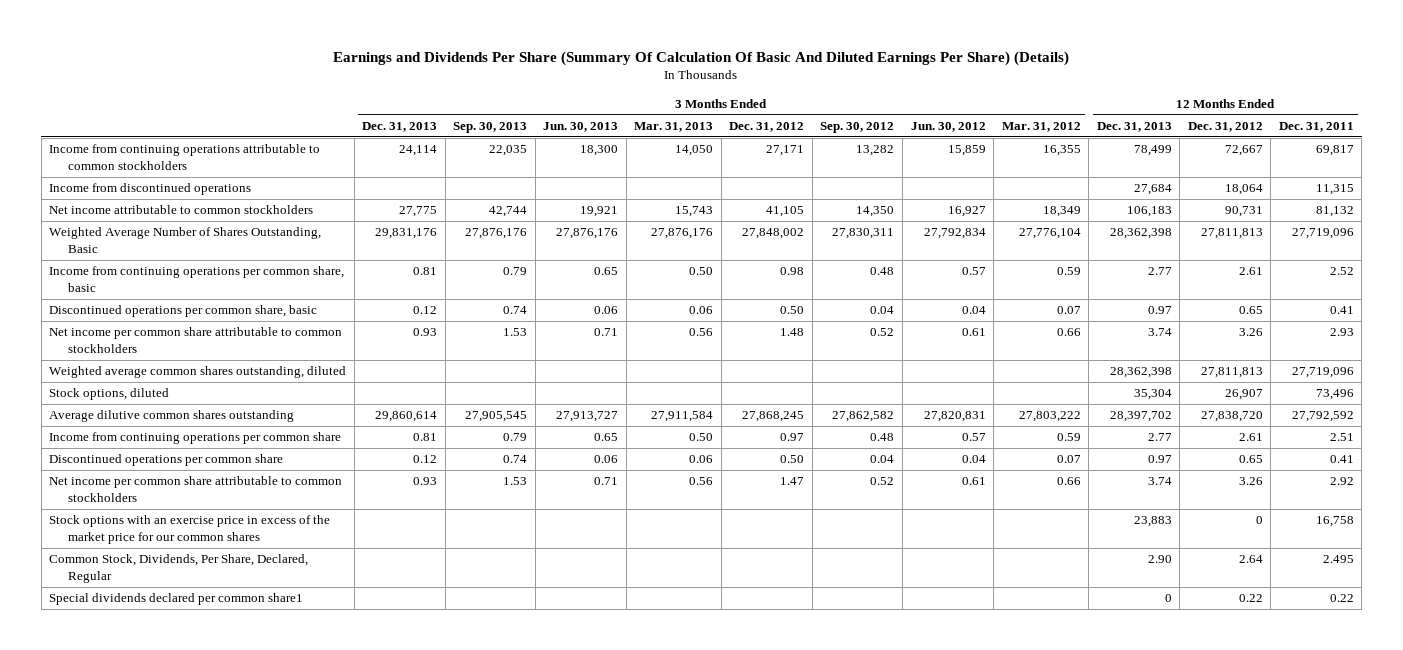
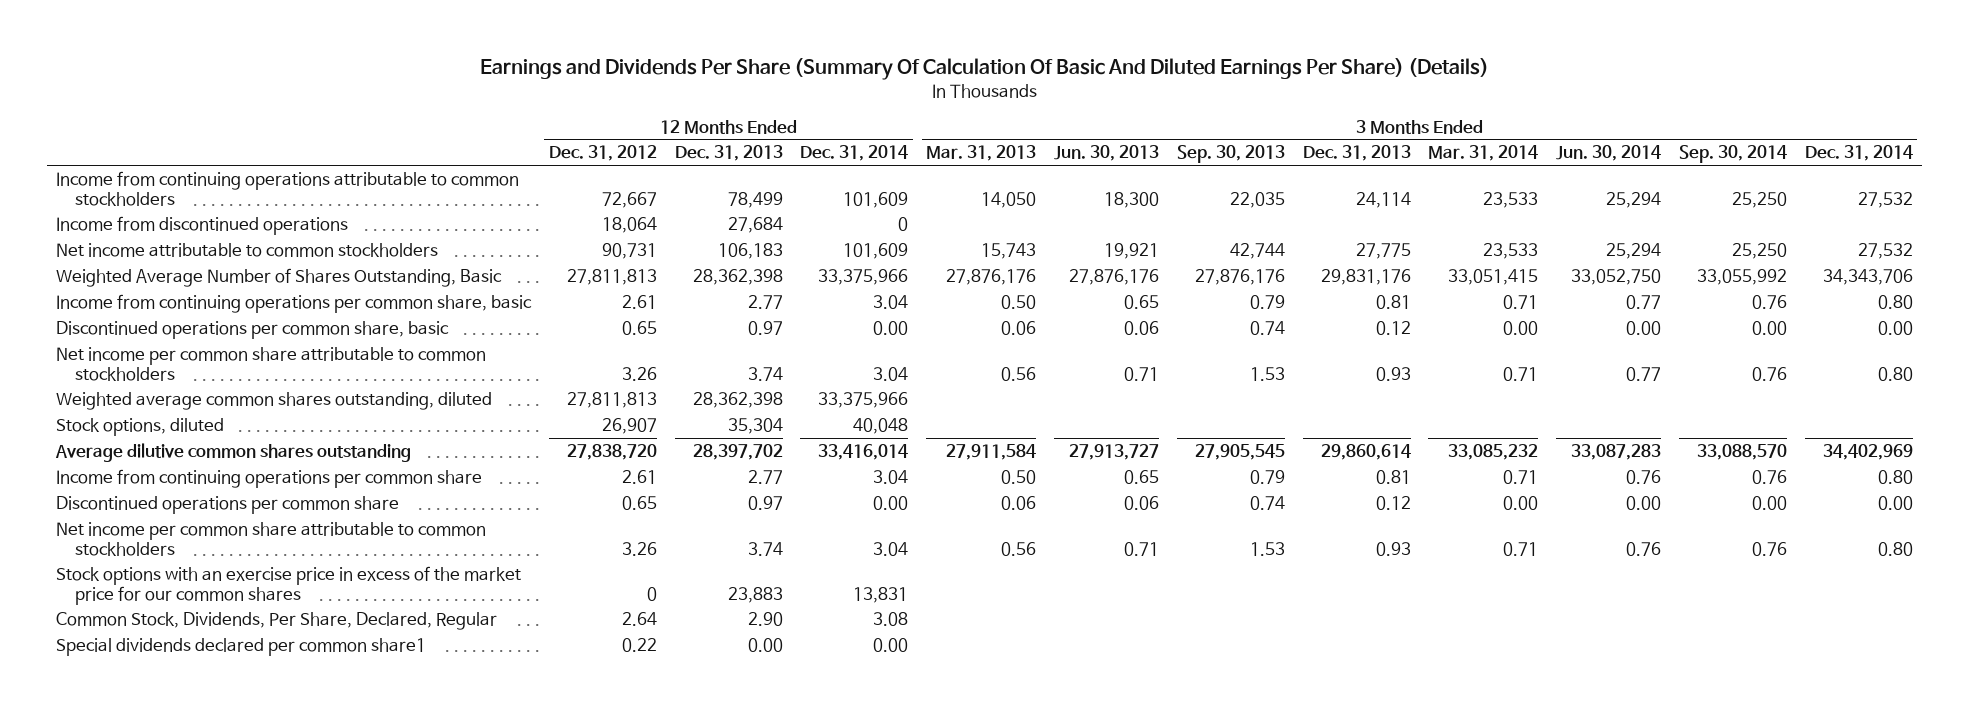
- | 3 Months Ended Dec. 31, 2013 | 3 Months Ended Sep. 30, 2013 | 3 Months Ended Jun. 30, 2013 | 3 Months Ended Mar. 31, 2013 | 3 Months Ended Dec. 31, 2012 | 3 Months Ended Sep. 30, 2012 | 3 Months Ended Jun. 30, 2012 | 3 Months Ended Mar. 31, 2012 | 12 Months Ended Dec. 31, 2013 | 12 Months Ended Dec. 31, 2012 | 12 Months Ended Dec. 31, 2011
+ | 12 Months Ended Dec. 31, 2012 | 12 Months Ended Dec. 31, 2013 | 12 Months Ended Dec. 31, 2014 | 3 Months Ended Mar. 31, 2013 | 3 Months Ended Jun. 30, 2013 | 3 Months Ended Sep. 30, 2013 | 3 Months Ended Dec. 31, 2013 | 3 Months Ended Mar. 31, 2014 | 3 Months Ended Jun. 30, 2014 | 3 Months Ended Sep. 30, 2014 | 3 Months Ended Dec. 31, 2014
- Special dividends declared per common share1 | | | | | | | | | 0 | 0.22 | 0.22
+ Special dividends declared per common share1 | 0.22 | 0.00 | 0.00 | | | | | | | |

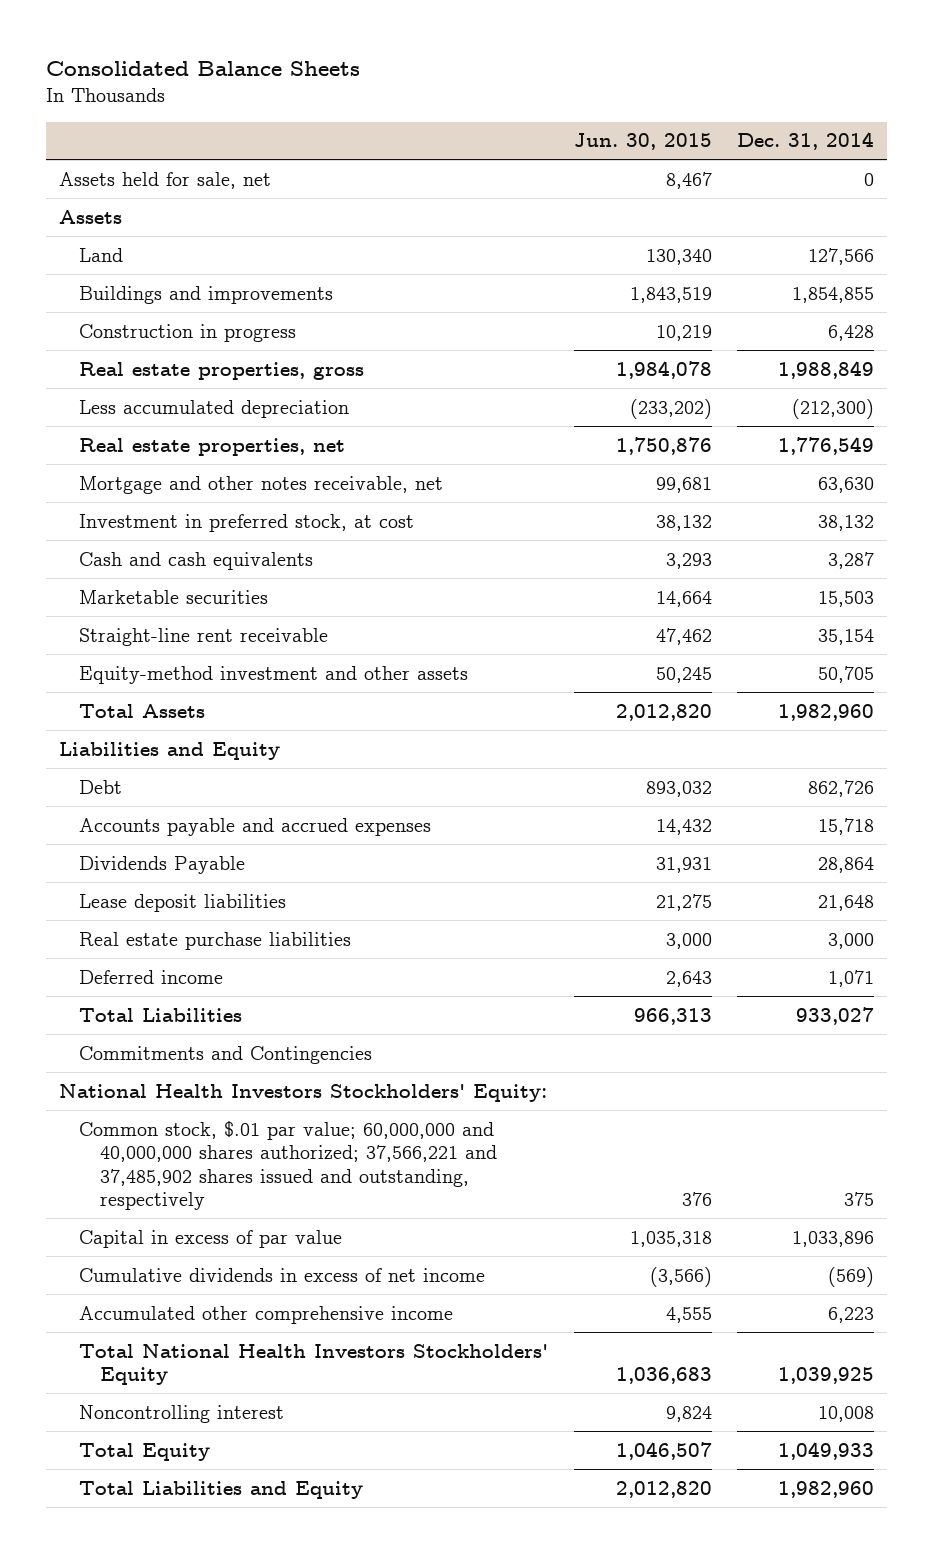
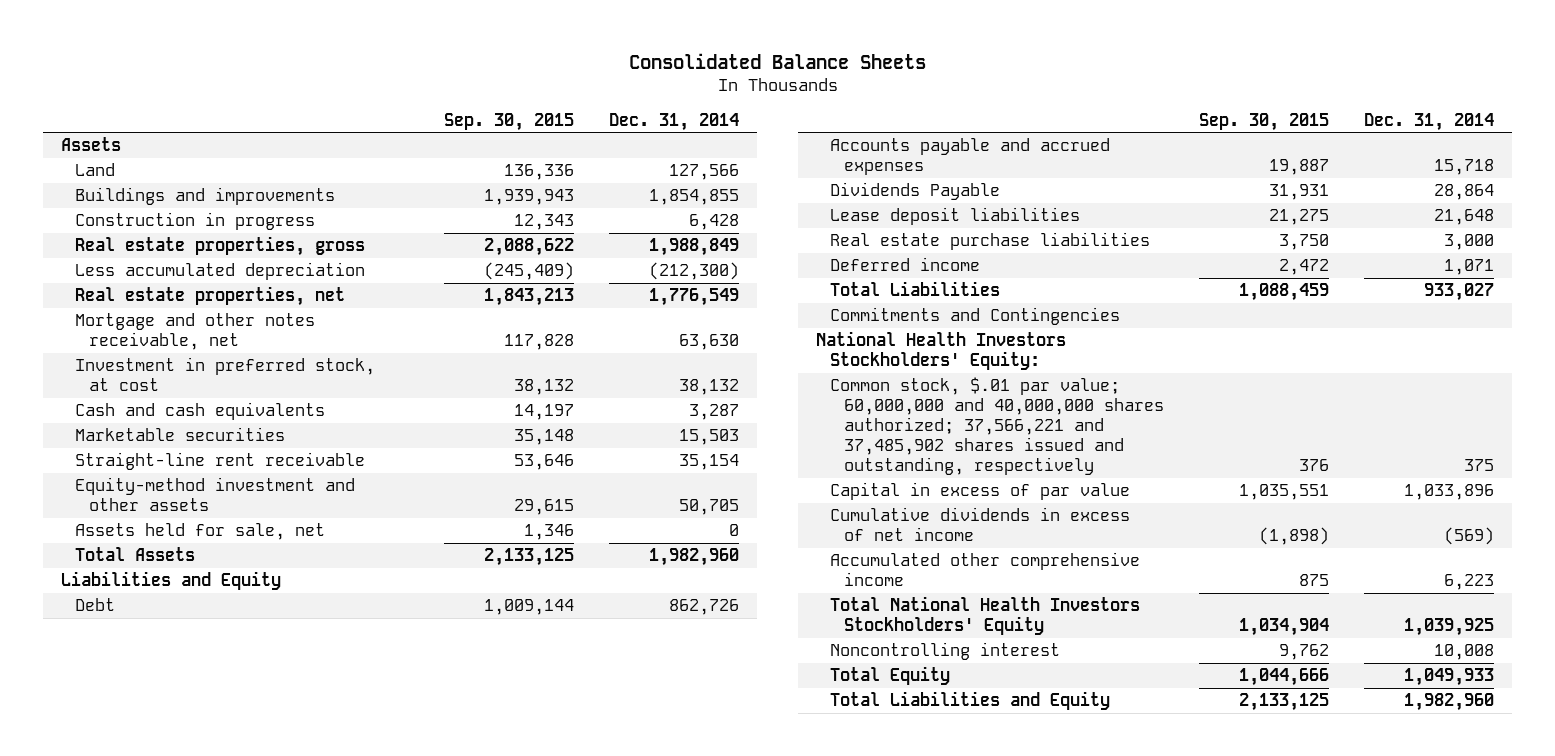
- | Jun. 30, 2015 | Dec. 31, 2014
+ | Sep. 30, 2015 | Dec. 31, 2014
moved down: Assets held for sale, net | 1,346 | 0

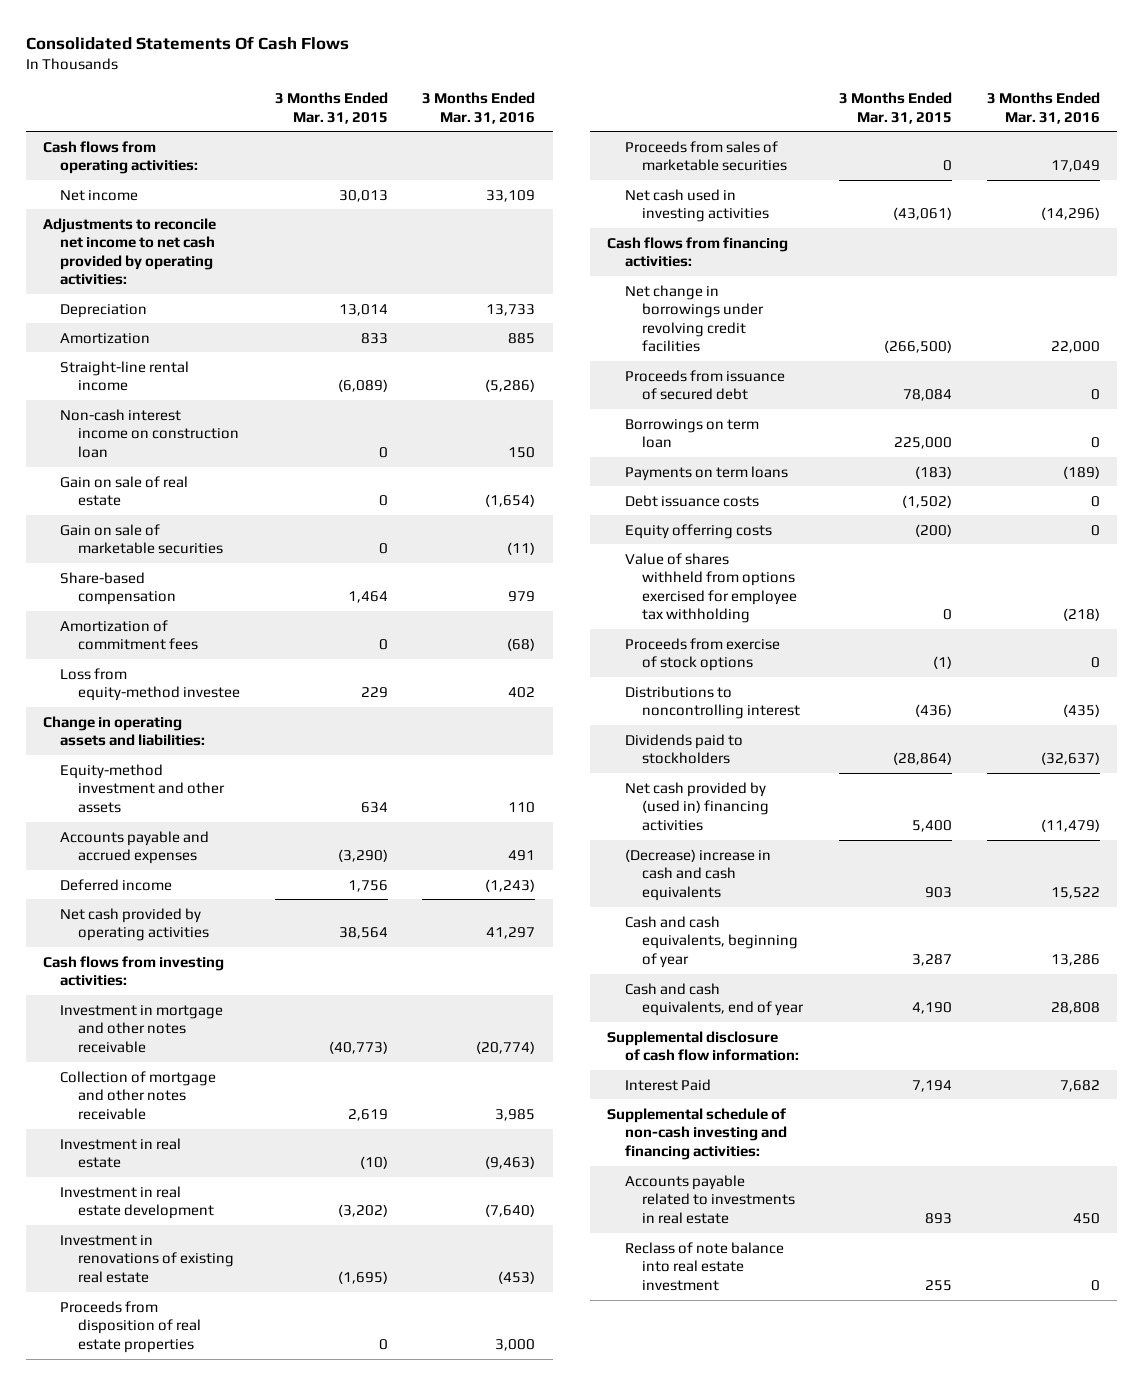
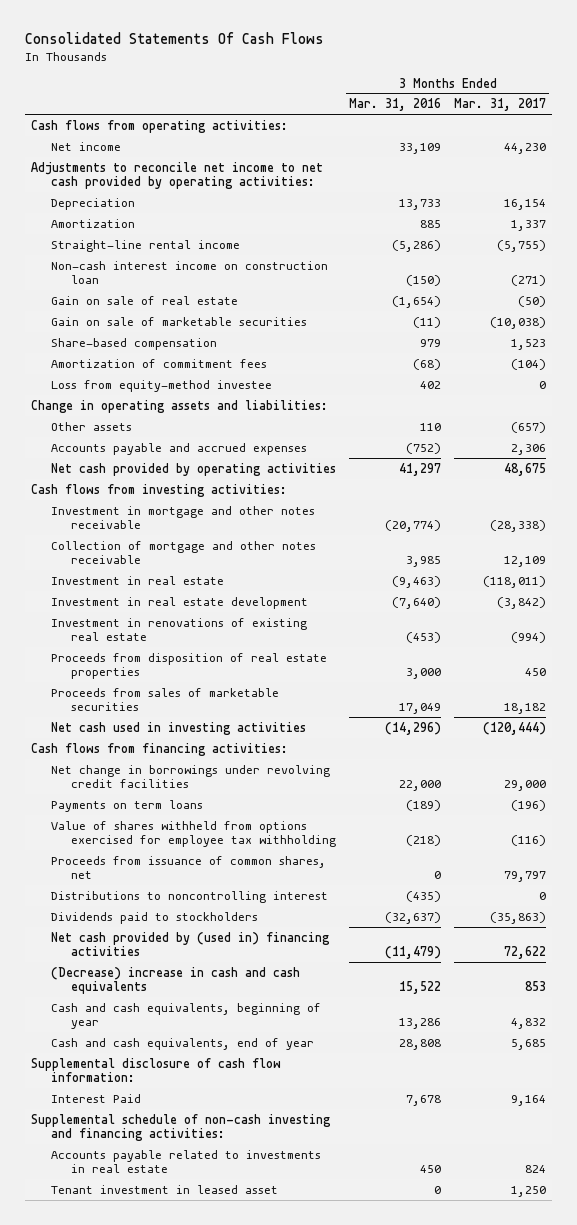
- | 3 Months Ended Mar. 31, 2015 | 3 Months Ended Mar. 31, 2016
+ | 3 Months Ended Mar. 31, 2016 | 3 Months Ended Mar. 31, 2017
- Non-cash interest income on construction loan | 0 | 150
+ Non-cash interest income on construction loan | (150) | (271)
- Equity-method investment and other assets | 634 | 110
- Accounts payable and accrued expenses | (3,290) | 491
- Deferred income | 1,756 | (1,243)
+ Other assets | 110 | (657)
+ Accounts payable and accrued expenses | (752) | 2,306
- Proceeds from issuance of secured debt | 78,084 | 0
- Borrowings on term loan | 225,000 | 0
- Debt issuance costs | (1,502) | 0
- Equity offerring costs | (200) | 0
- Proceeds from exercise of stock options | (1) | 0
+ Proceeds from issuance of common shares, net | 0 | 79,797
- Interest Paid | 7,194 | 7,682
+ Interest Paid | 7,678 | 9,164
- Reclass of note balance into real estate investment | 255 | 0
+ Tenant investment in leased asset | 0 | 1,250

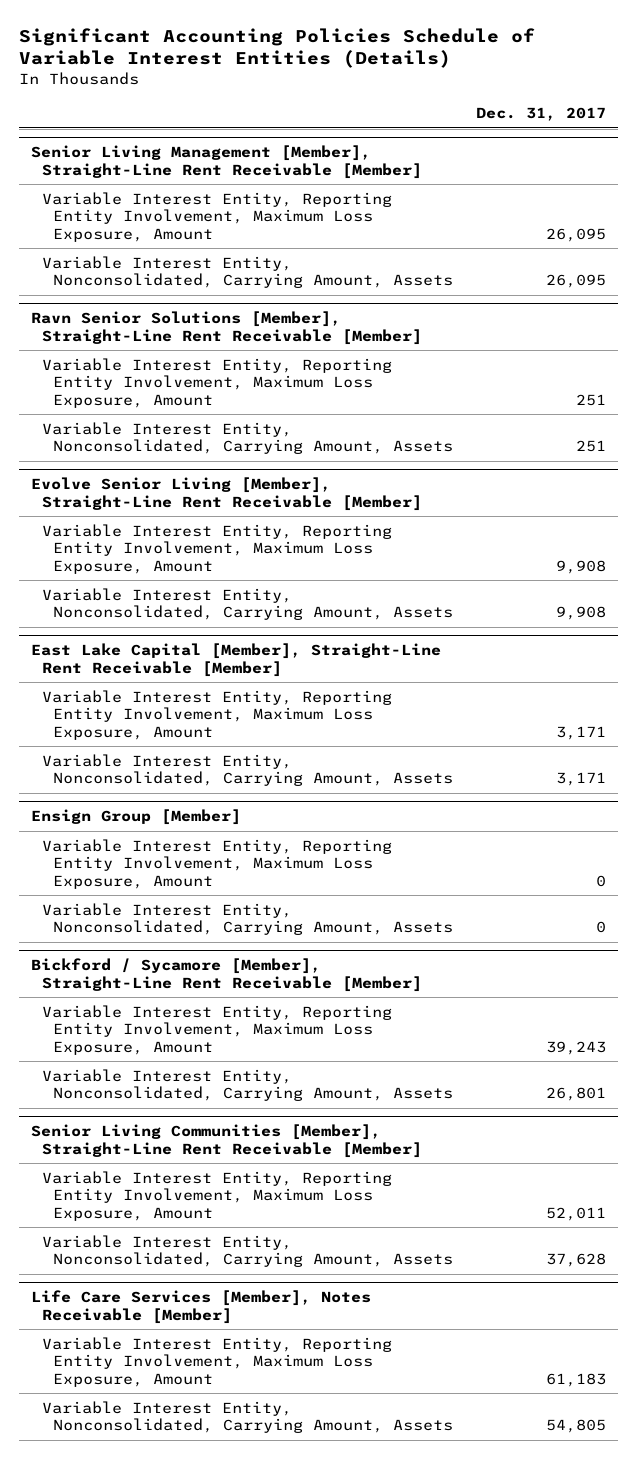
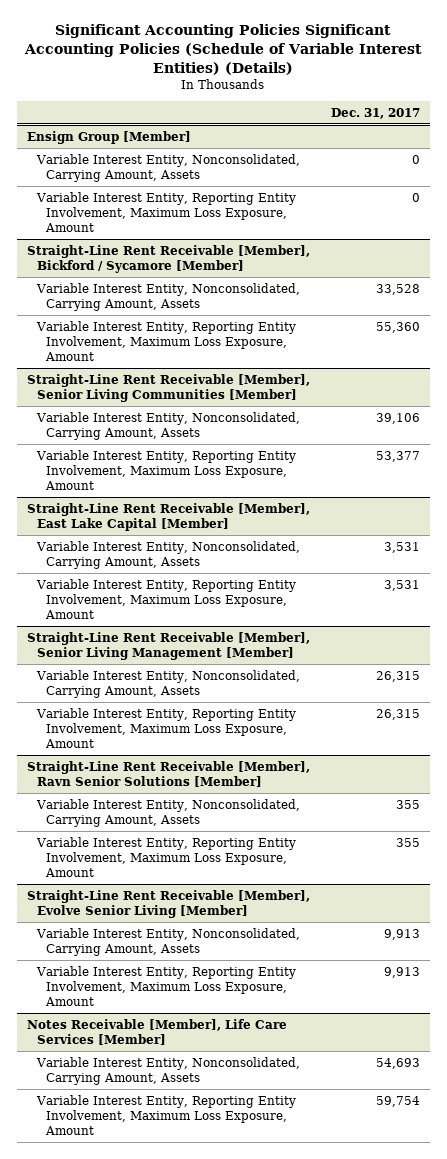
- Significant Accounting Policies Schedule of Variable Interest Entities (Details)
+ Significant Accounting Policies Significant Accounting Policies (Schedule of Variable Interest Entities) (Details)
- Senior Living Management [Member], Straight-Line Rent Receivable [Member]
- Variable Interest Entity, Reporting Entity Involvement, Maximum Loss Exposure, Amount | 26,095
- Variable Interest Entity, Nonconsolidated, Carrying Amount, Assets | 26,095
- Ravn Senior Solutions [Member], Straight-Line Rent Receivable [Member]
- Variable Interest Entity, Reporting Entity Involvement, Maximum Loss Exposure, Amount | 251
- Variable Interest Entity, Nonconsolidated, Carrying Amount, Assets | 251
- Evolve Senior Living [Member], Straight-Line Rent Receivable [Member]
- Variable Interest Entity, Reporting Entity Involvement, Maximum Loss Exposure, Amount | 9,908
- Variable Interest Entity, Nonconsolidated, Carrying Amount, Assets | 9,908
- East Lake Capital [Member], Straight-Line Rent Receivable [Member]
- Variable Interest Entity, Reporting Entity Involvement, Maximum Loss Exposure, Amount | 3,171
- Variable Interest Entity, Nonconsolidated, Carrying Amount, Assets | 3,171
- Bickford / Sycamore [Member], Straight-Line Rent Receivable [Member]
- Variable Interest Entity, Reporting Entity Involvement, Maximum Loss Exposure, Amount | 39,243
- Variable Interest Entity, Nonconsolidated, Carrying Amount, Assets | 26,801
- Senior Living Communities [Member], Straight-Line Rent Receivable [Member]
- Variable Interest Entity, Reporting Entity Involvement, Maximum Loss Exposure, Amount | 52,011
- Variable Interest Entity, Nonconsolidated, Carrying Amount, Assets | 37,628
- Life Care Services [Member], Notes Receivable [Member]
- Variable Interest Entity, Reporting Entity Involvement, Maximum Loss Exposure, Amount | 61,183
- Variable Interest Entity, Nonconsolidated, Carrying Amount, Assets | 54,805
@ Ensign Group [Member]
moved down: Variable Interest Entity, Reporting Entity Involvement, Maximum Loss Exposure, Amount | 0
+ Straight-Line Rent Receivable [Member], Bickford / Sycamore [Member]
+ Variable Interest Entity, Nonconsolidated, Carrying Amount, Assets | 33,528
+ Variable Interest Entity, Reporting Entity Involvement, Maximum Loss Exposure, Amount | 55,360
+ Straight-Line Rent Receivable [Member], Senior Living Communities [Member]
+ Variable Interest Entity, Nonconsolidated, Carrying Amount, Assets | 39,106
+ Variable Interest Entity, Reporting Entity Involvement, Maximum Loss Exposure, Amount | 53,377
+ Straight-Line Rent Receivable [Member], East Lake Capital [Member]
+ Variable Interest Entity, Nonconsolidated, Carrying Amount, Assets | 3,531
+ Variable Interest Entity, Reporting Entity Involvement, Maximum Loss Exposure, Amount | 3,531
+ Straight-Line Rent Receivable [Member], Senior Living Management [Member]
+ Variable Interest Entity, Nonconsolidated, Carrying Amount, Assets | 26,315
+ Variable Interest Entity, Reporting Entity Involvement, Maximum Loss Exposure, Amount | 26,315
+ Straight-Line Rent Receivable [Member], Ravn Senior Solutions [Member]
+ Variable Interest Entity, Nonconsolidated, Carrying Amount, Assets | 355
+ Variable Interest Entity, Reporting Entity Involvement, Maximum Loss Exposure, Amount | 355
+ Straight-Line Rent Receivable [Member], Evolve Senior Living [Member]
+ Variable Interest Entity, Nonconsolidated, Carrying Amount, Assets | 9,913
+ Variable Interest Entity, Reporting Entity Involvement, Maximum Loss Exposure, Amount | 9,913
+ Notes Receivable [Member], Life Care Services [Member]
+ Variable Interest Entity, Nonconsolidated, Carrying Amount, Assets | 54,693
+ Variable Interest Entity, Reporting Entity Involvement, Maximum Loss Exposure, Amount | 59,754

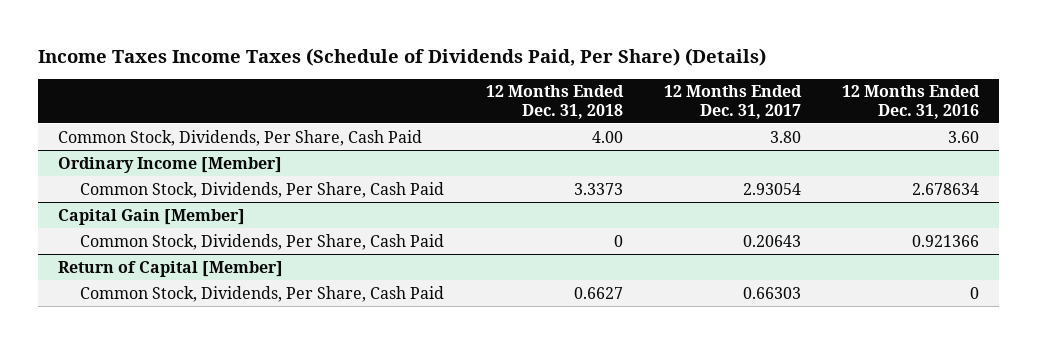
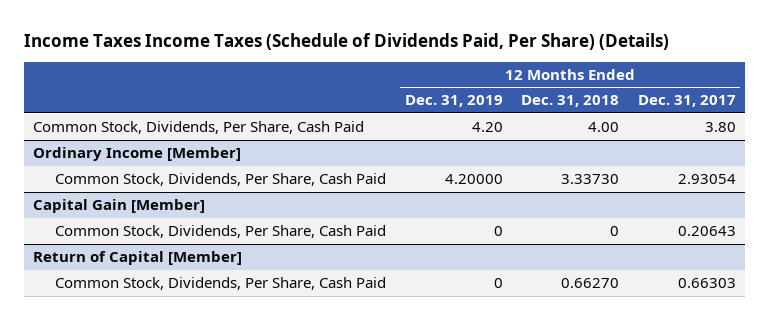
- | 12 Months Ended Dec. 31, 2018 | 12 Months Ended Dec. 31, 2017 | 12 Months Ended Dec. 31, 2016
+ | 12 Months Ended Dec. 31, 2019 | 12 Months Ended Dec. 31, 2018 | 12 Months Ended Dec. 31, 2017
@ Ordinary Income [Member]
- Common Stock, Dividends, Per Share, Cash Paid | 3.3373 | 2.93054 | 2.678634
+ Common Stock, Dividends, Per Share, Cash Paid | 4.20000 | 3.33730 | 2.93054
@ Return of Capital [Member]
- Common Stock, Dividends, Per Share, Cash Paid | 0.6627 | 0.66303 | 0
+ Common Stock, Dividends, Per Share, Cash Paid | 0 | 0.66270 | 0.66303

